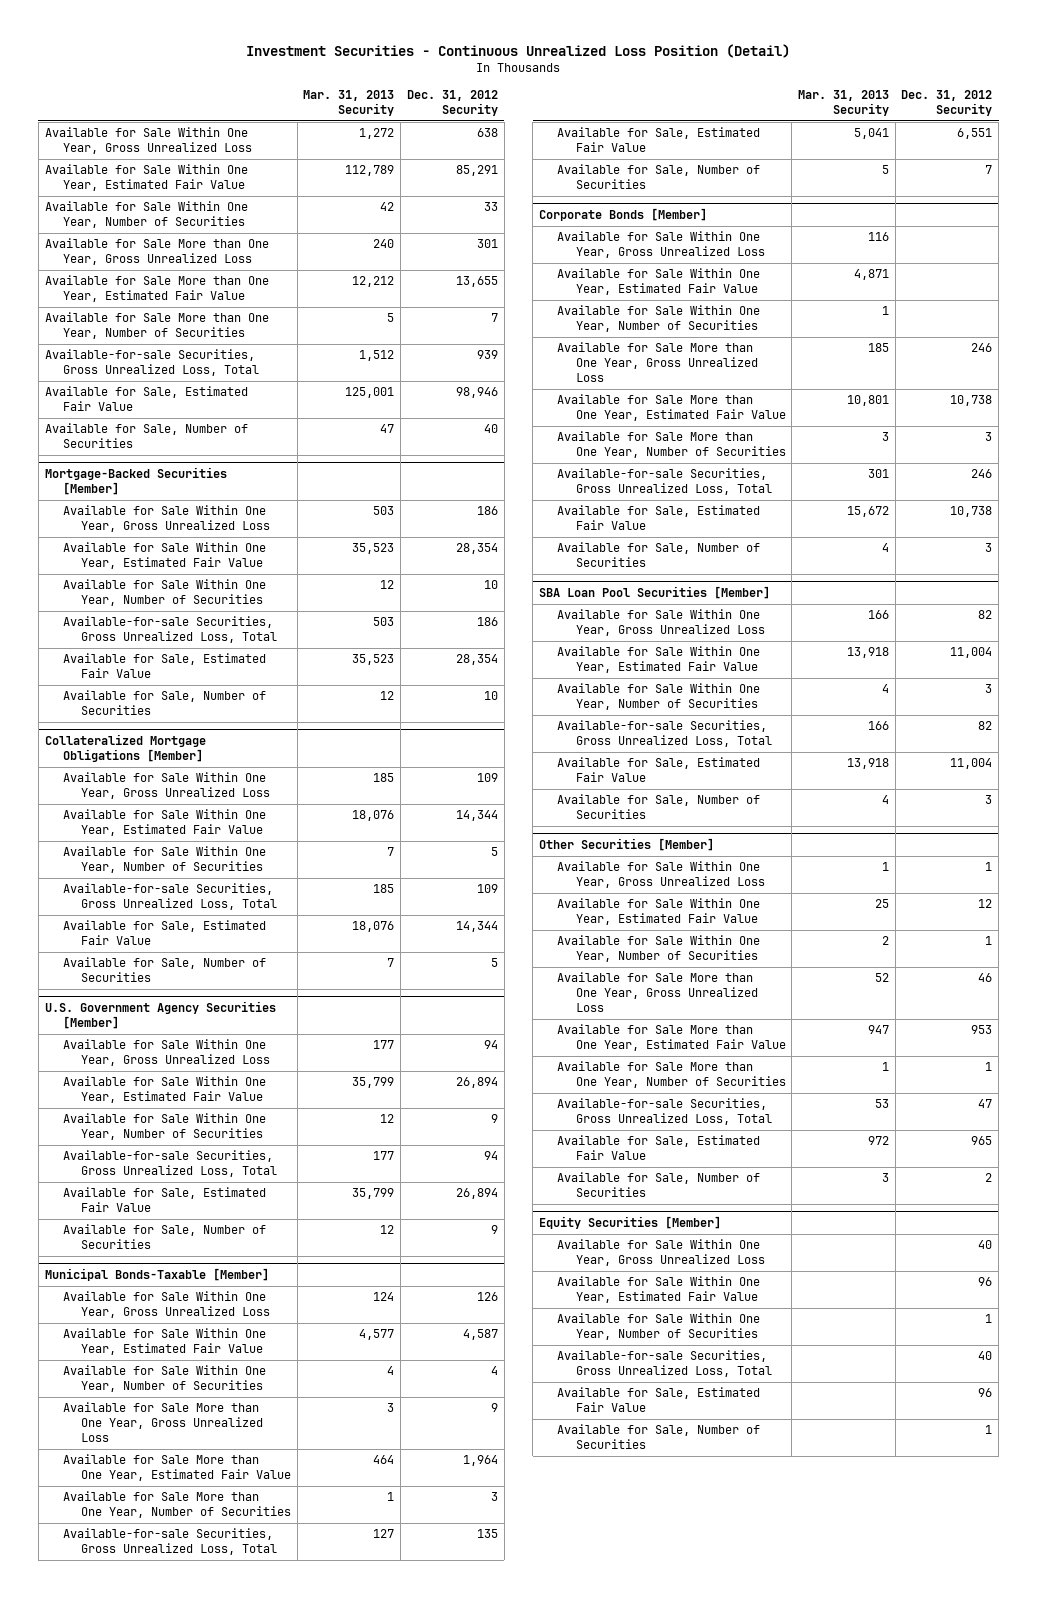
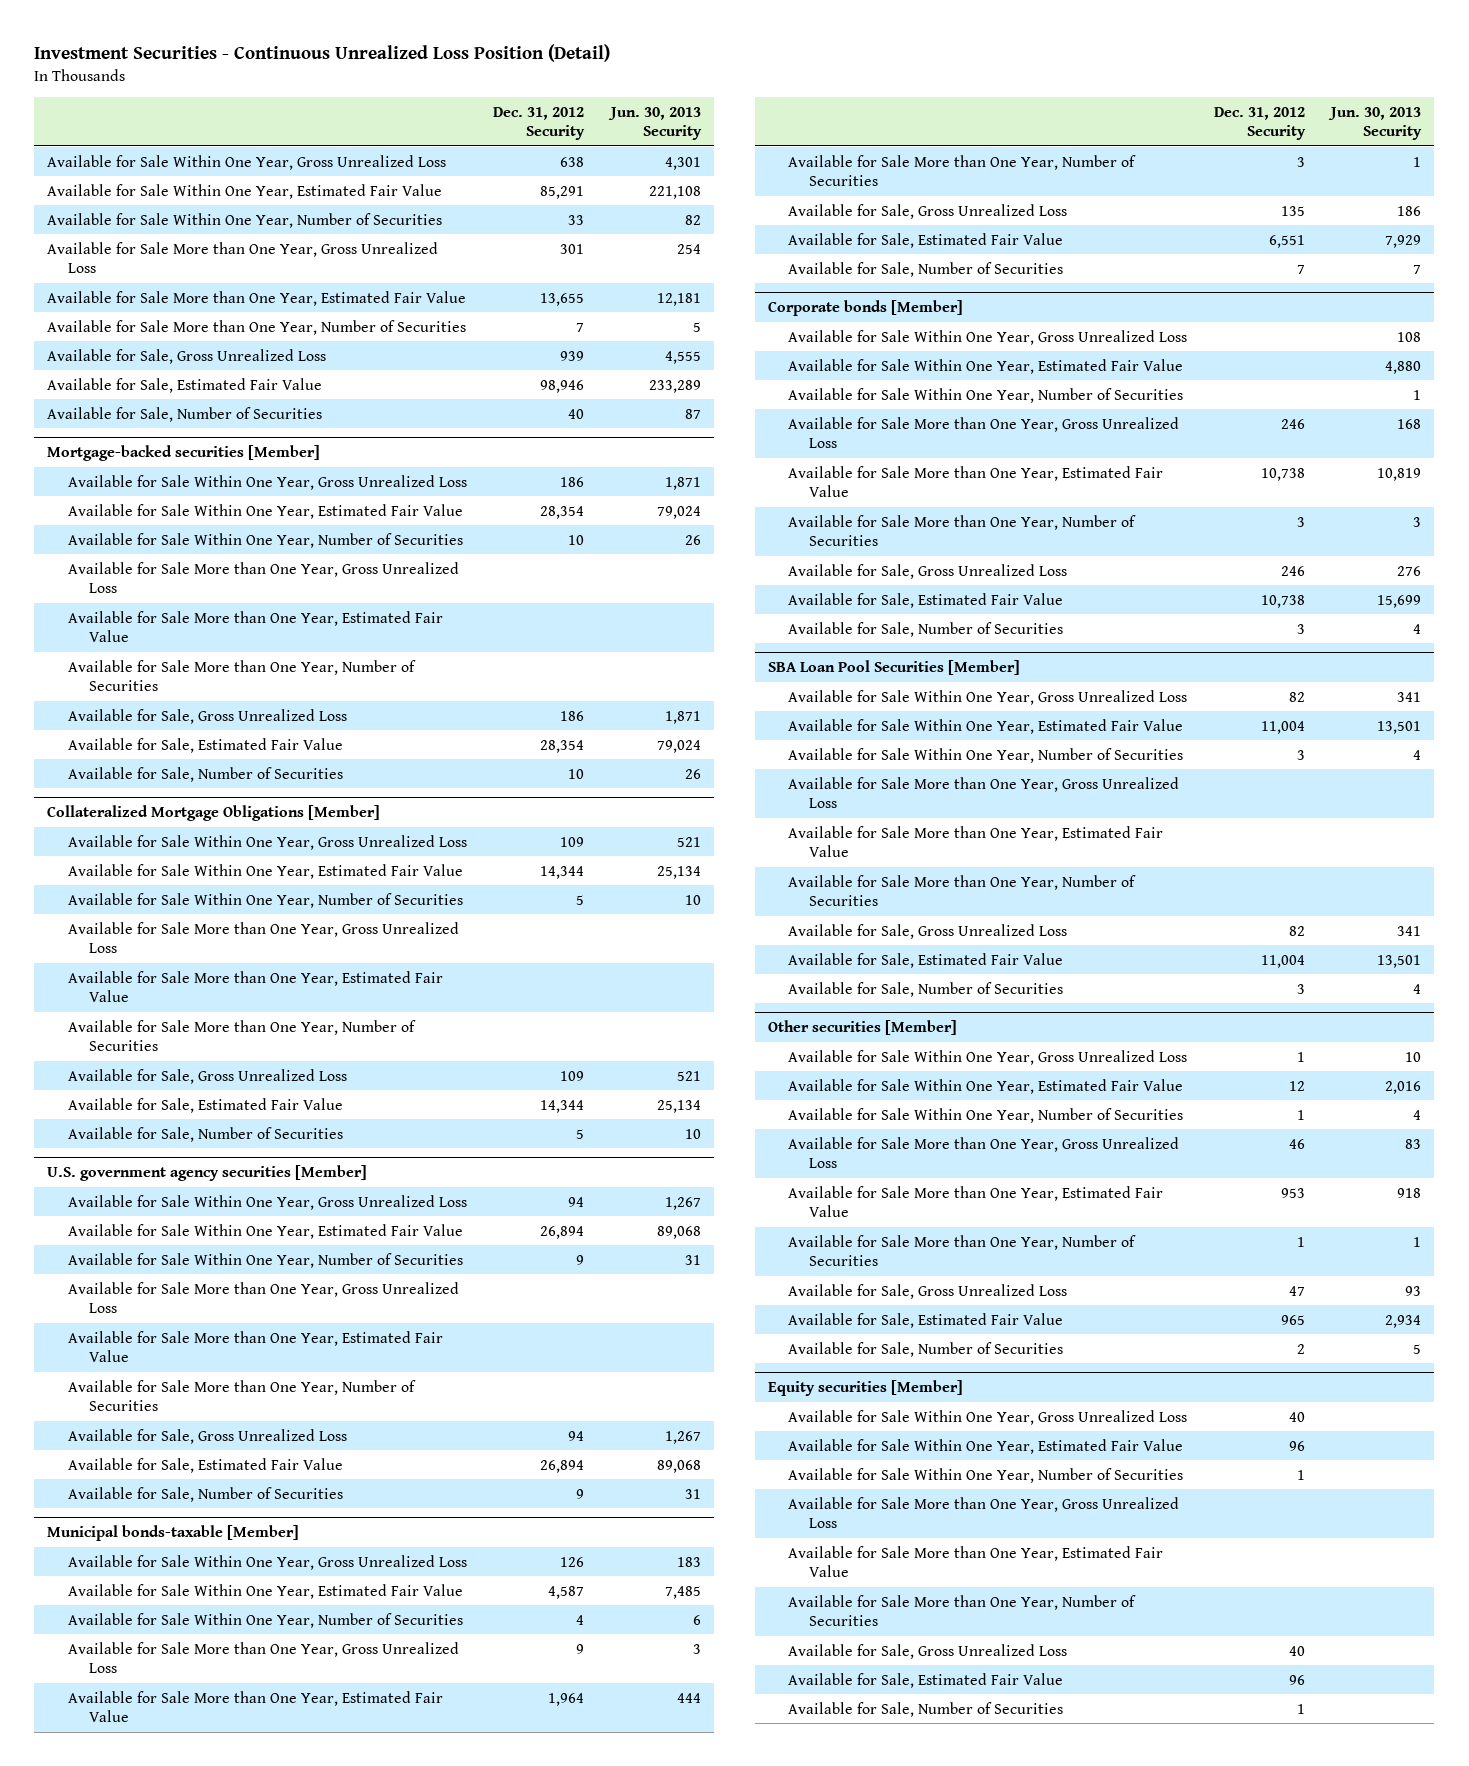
- | Mar. 31, 2013 Security | Dec. 31, 2012 Security
+ | Dec. 31, 2012 Security | Jun. 30, 2013 Security
- Available-for-sale Securities, Gross Unrealized Loss, Total | 1,512 | 939
+ Available for Sale, Gross Unrealized Loss | 939 | 4,555
- Mortgage-Backed Securities [Member]
+ Mortgage-backed securities [Member]
- Available-for-sale Securities, Gross Unrealized Loss, Total | 503 | 186
+ Available for Sale More than One Year, Gross Unrealized Loss
+ Available for Sale More than One Year, Estimated Fair Value
+ Available for Sale More than One Year, Number of Securities
+ Available for Sale, Gross Unrealized Loss | 186 | 1,871
@ Collateralized Mortgage Obligations [Member]
- Available-for-sale Securities, Gross Unrealized Loss, Total | 185 | 109
+ Available for Sale More than One Year, Gross Unrealized Loss
+ Available for Sale More than One Year, Estimated Fair Value
+ Available for Sale More than One Year, Number of Securities
+ Available for Sale, Gross Unrealized Loss | 109 | 521
- U.S. Government Agency Securities [Member]
+ U.S. government agency securities [Member]
- Available-for-sale Securities, Gross Unrealized Loss, Total | 177 | 94
+ Available for Sale More than One Year, Gross Unrealized Loss
+ Available for Sale More than One Year, Estimated Fair Value
+ Available for Sale More than One Year, Number of Securities
+ Available for Sale, Gross Unrealized Loss | 94 | 1,267
- Municipal Bonds-Taxable [Member]
+ Municipal bonds-taxable [Member]
- Available-for-sale Securities, Gross Unrealized Loss, Total | 127 | 135
+ Available for Sale, Gross Unrealized Loss | 135 | 186
- Corporate Bonds [Member]
+ Corporate bonds [Member]
- Available-for-sale Securities, Gross Unrealized Loss, Total | 301 | 246
+ Available for Sale, Gross Unrealized Loss | 246 | 276
@ SBA Loan Pool Securities [Member]
- Available-for-sale Securities, Gross Unrealized Loss, Total | 166 | 82
+ Available for Sale More than One Year, Gross Unrealized Loss
+ Available for Sale More than One Year, Estimated Fair Value
+ Available for Sale More than One Year, Number of Securities
+ Available for Sale, Gross Unrealized Loss | 82 | 341
- Other Securities [Member]
+ Other securities [Member]
- Available-for-sale Securities, Gross Unrealized Loss, Total | 53 | 47
+ Available for Sale, Gross Unrealized Loss | 47 | 93
- Equity Securities [Member]
+ Equity securities [Member]
- Available-for-sale Securities, Gross Unrealized Loss, Total | | 40
+ Available for Sale More than One Year, Gross Unrealized Loss
+ Available for Sale More than One Year, Estimated Fair Value
+ Available for Sale More than One Year, Number of Securities
+ Available for Sale, Gross Unrealized Loss | 40 |

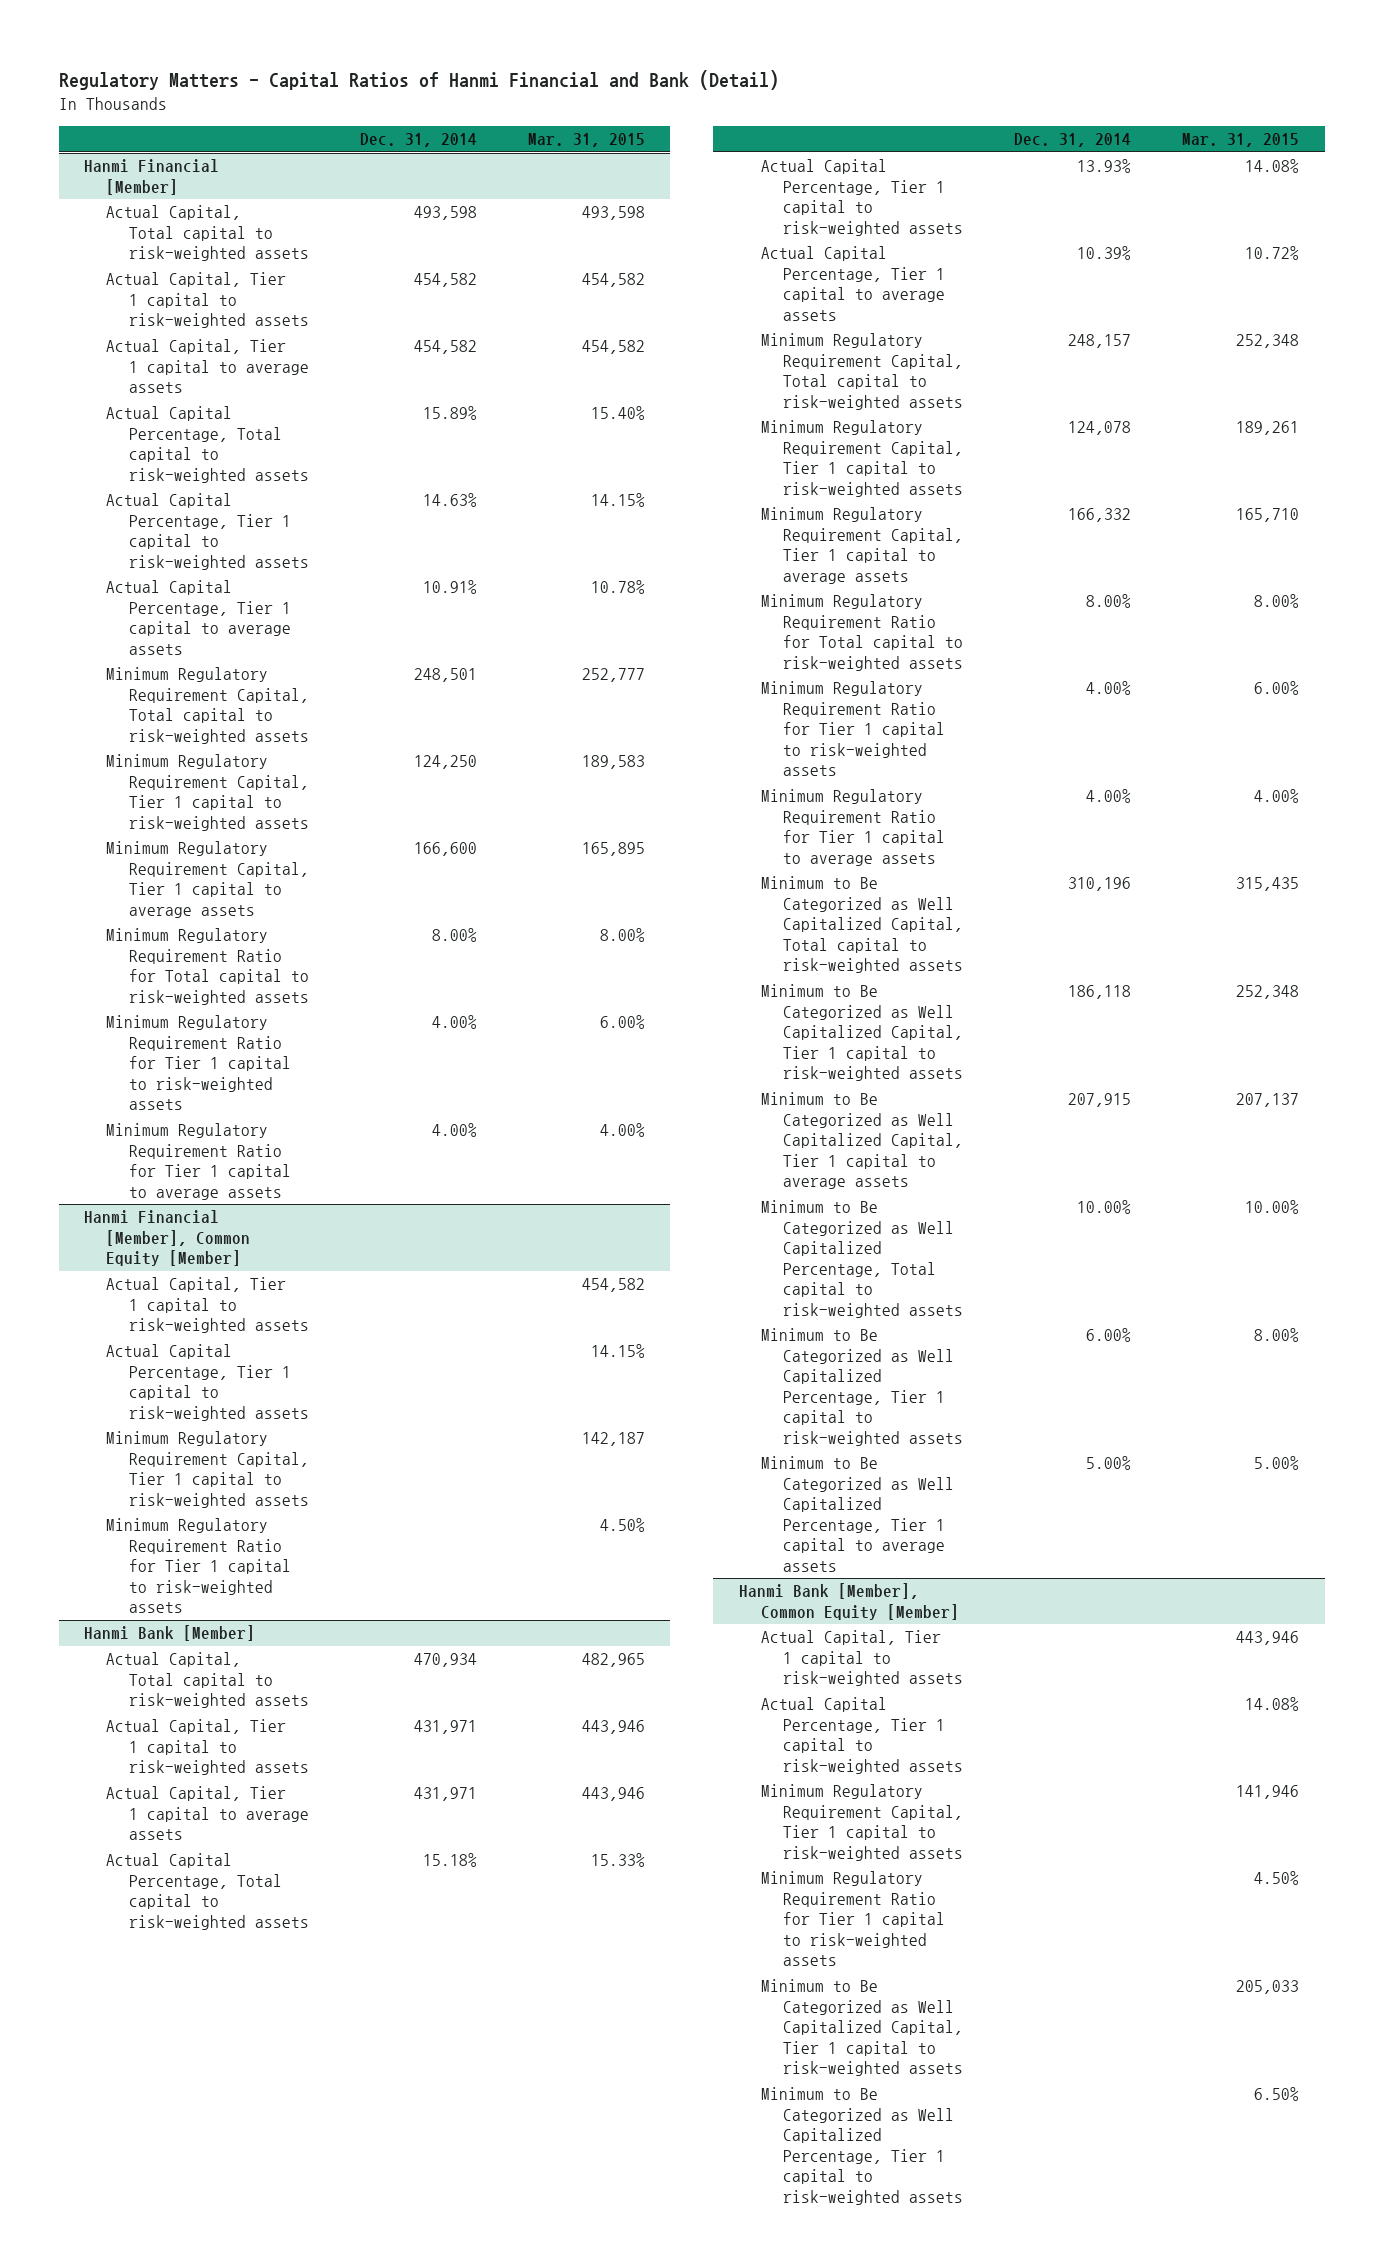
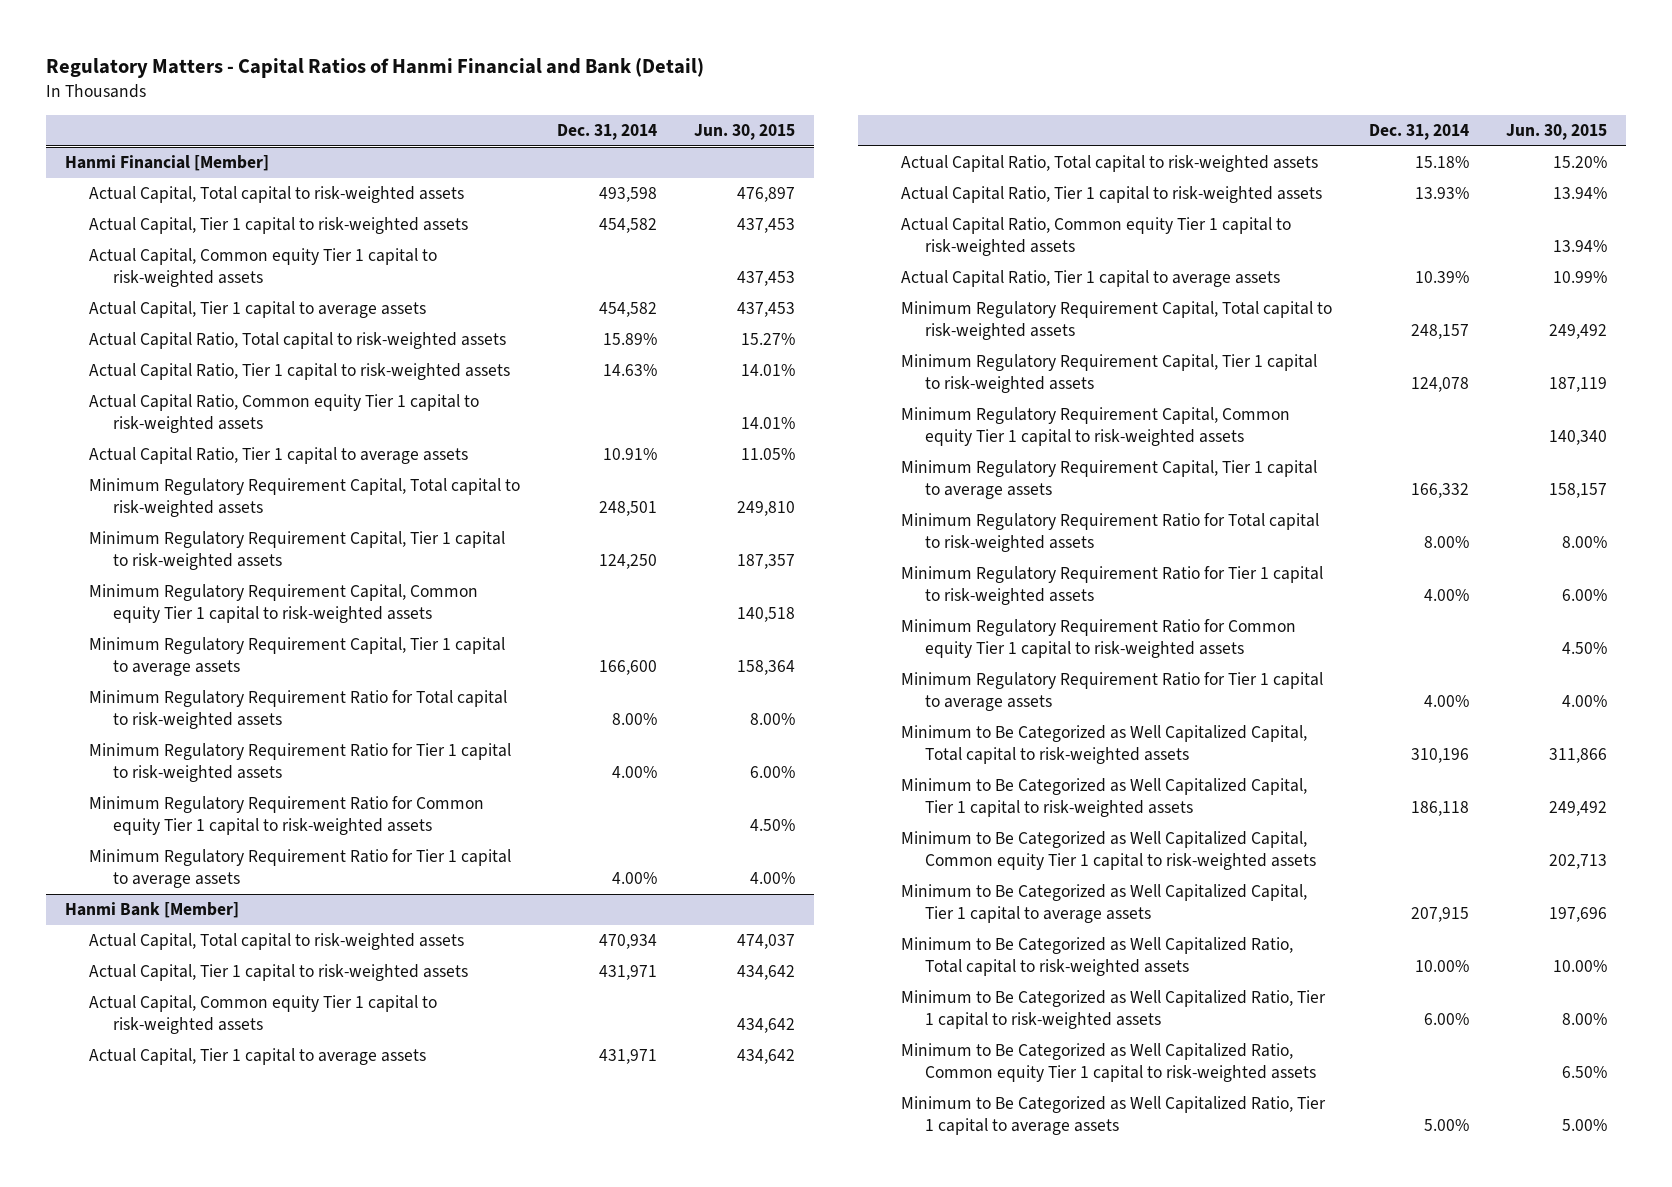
- | Dec. 31, 2014 | Mar. 31, 2015
+ | Dec. 31, 2014 | Jun. 30, 2015
@ Hanmi Financial [Member]
+ Actual Capital, Common equity Tier 1 capital to risk-weighted assets | | 437,453
- Actual Capital Percentage, Total capital to risk-weighted assets | 15.89% | 15.40%
- Actual Capital Percentage, Tier 1 capital to risk-weighted assets | 14.63% | 14.15%
- Actual Capital Percentage, Tier 1 capital to average assets | 10.91% | 10.78%
+ Actual Capital Ratio, Total capital to risk-weighted assets | 15.89% | 15.27%
+ Actual Capital Ratio, Tier 1 capital to risk-weighted assets | 14.63% | 14.01%
+ Actual Capital Ratio, Common equity Tier 1 capital to risk-weighted assets | | 14.01%
+ Actual Capital Ratio, Tier 1 capital to average assets | 10.91% | 11.05%
+ Minimum Regulatory Requirement Capital, Common equity Tier 1 capital to risk-weighted assets | | 140,518
+ Minimum Regulatory Requirement Ratio for Common equity Tier 1 capital to risk-weighted assets | | 4.50%
- Hanmi Financial [Member], Common Equity [Member]
- Actual Capital, Tier 1 capital to risk-weighted assets | | 454,582
- Actual Capital Percentage, Tier 1 capital to risk-weighted assets | | 14.15%
- Minimum Regulatory Requirement Capital, Tier 1 capital to risk-weighted assets | | 142,187
- Minimum Regulatory Requirement Ratio for Tier 1 capital to risk-weighted assets | | 4.50%
@ Hanmi Bank [Member]
+ Actual Capital, Common equity Tier 1 capital to risk-weighted assets | | 434,642
- Actual Capital Percentage, Total capital to risk-weighted assets | 15.18% | 15.33%
- Actual Capital Percentage, Tier 1 capital to risk-weighted assets | 13.93% | 14.08%
- Actual Capital Percentage, Tier 1 capital to average assets | 10.39% | 10.72%
+ Actual Capital Ratio, Total capital to risk-weighted assets | 15.18% | 15.20%
+ Actual Capital Ratio, Tier 1 capital to risk-weighted assets | 13.93% | 13.94%
+ Actual Capital Ratio, Common equity Tier 1 capital to risk-weighted assets | | 13.94%
+ Actual Capital Ratio, Tier 1 capital to average assets | 10.39% | 10.99%
+ Minimum Regulatory Requirement Capital, Common equity Tier 1 capital to risk-weighted assets | | 140,340
+ Minimum Regulatory Requirement Ratio for Common equity Tier 1 capital to risk-weighted assets | | 4.50%
+ Minimum to Be Categorized as Well Capitalized Capital, Common equity Tier 1 capital to risk-weighted assets | | 202,713
- Minimum to Be Categorized as Well Capitalized Percentage, Total capital to risk-weighted assets | 10.00% | 10.00%
- Minimum to Be Categorized as Well Capitalized Percentage, Tier 1 capital to risk-weighted assets | 6.00% | 8.00%
- Minimum to Be Categorized as Well Capitalized Percentage, Tier 1 capital to average assets | 5.00% | 5.00%
- Hanmi Bank [Member], Common Equity [Member]
- Actual Capital, Tier 1 capital to risk-weighted assets | | 443,946
- Actual Capital Percentage, Tier 1 capital to risk-weighted assets | | 14.08%
- Minimum Regulatory Requirement Capital, Tier 1 capital to risk-weighted assets | | 141,946
- Minimum Regulatory Requirement Ratio for Tier 1 capital to risk-weighted assets | | 4.50%
- Minimum to Be Categorized as Well Capitalized Capital, Tier 1 capital to risk-weighted assets | | 205,033
- Minimum to Be Categorized as Well Capitalized Percentage, Tier 1 capital to risk-weighted assets | | 6.50%
@ Hanmi Bank [Member]
+ Minimum to Be Categorized as Well Capitalized Ratio, Total capital to risk-weighted assets | 10.00% | 10.00%
+ Minimum to Be Categorized as Well Capitalized Ratio, Tier 1 capital to risk-weighted assets | 6.00% | 8.00%
+ Minimum to Be Categorized as Well Capitalized Ratio, Common equity Tier 1 capital to risk-weighted assets | | 6.50%
+ Minimum to Be Categorized as Well Capitalized Ratio, Tier 1 capital to average assets | 5.00% | 5.00%

